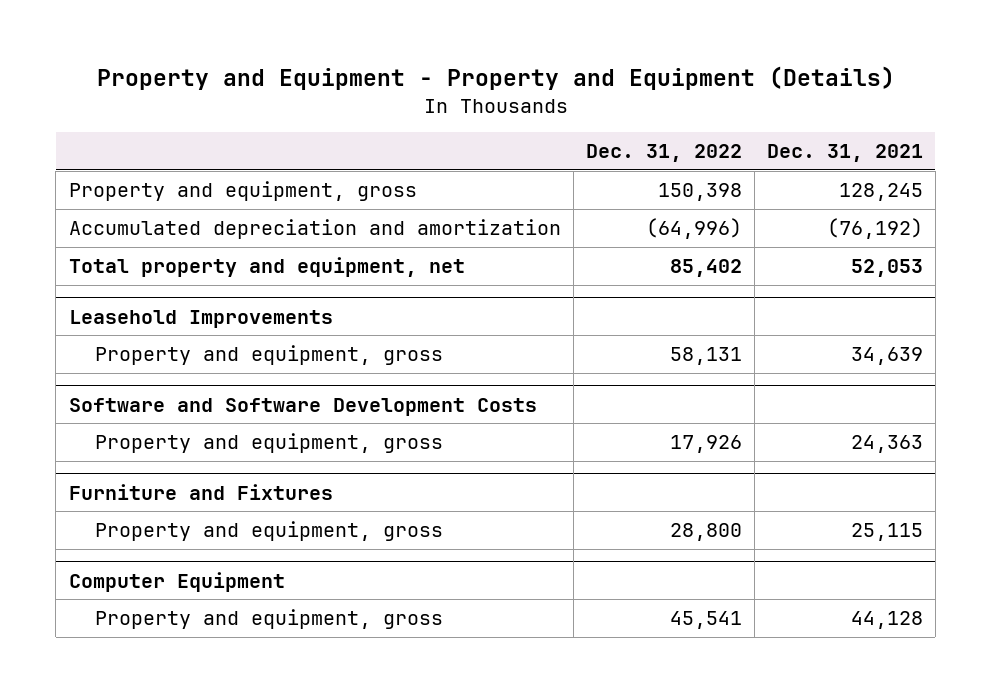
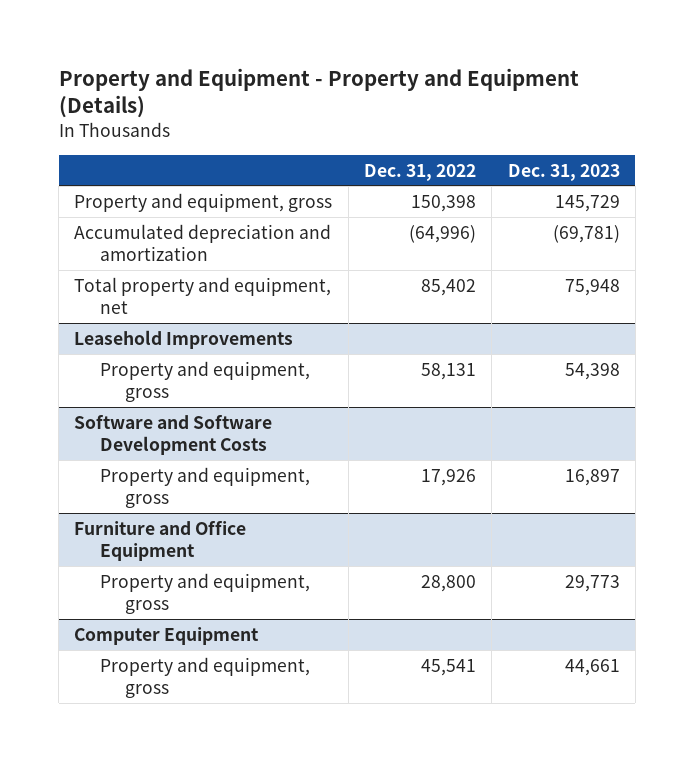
- | Dec. 31, 2022 | Dec. 31, 2021
+ | Dec. 31, 2022 | Dec. 31, 2023
- Furniture and Fixtures
+ Furniture and Office Equipment

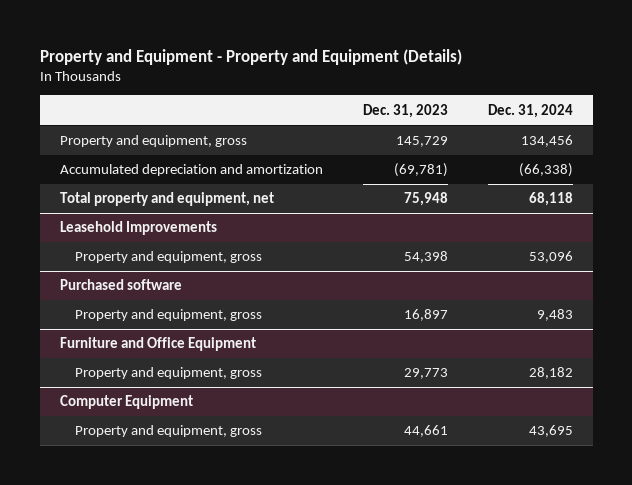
- | Dec. 31, 2022 | Dec. 31, 2023
+ | Dec. 31, 2023 | Dec. 31, 2024
- Software and Software Development Costs
+ Purchased software

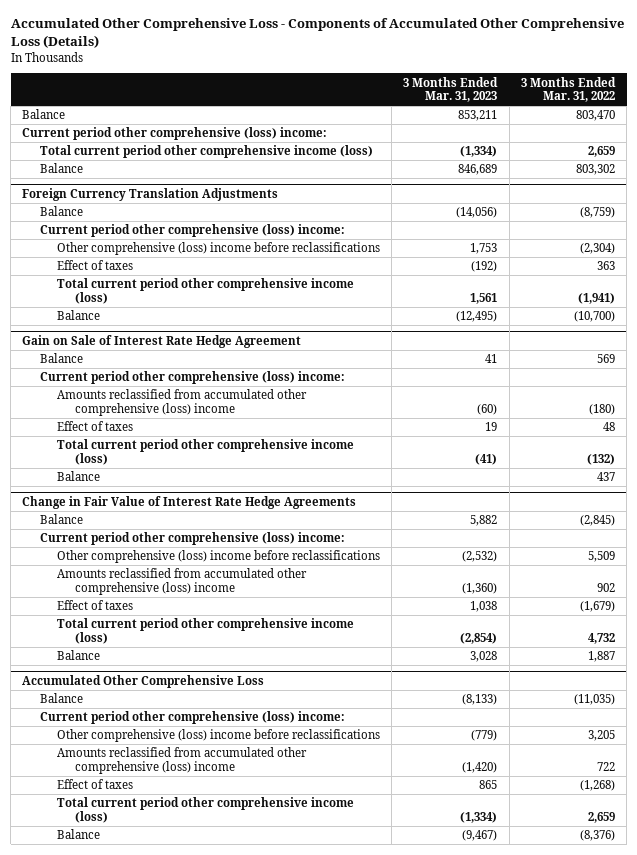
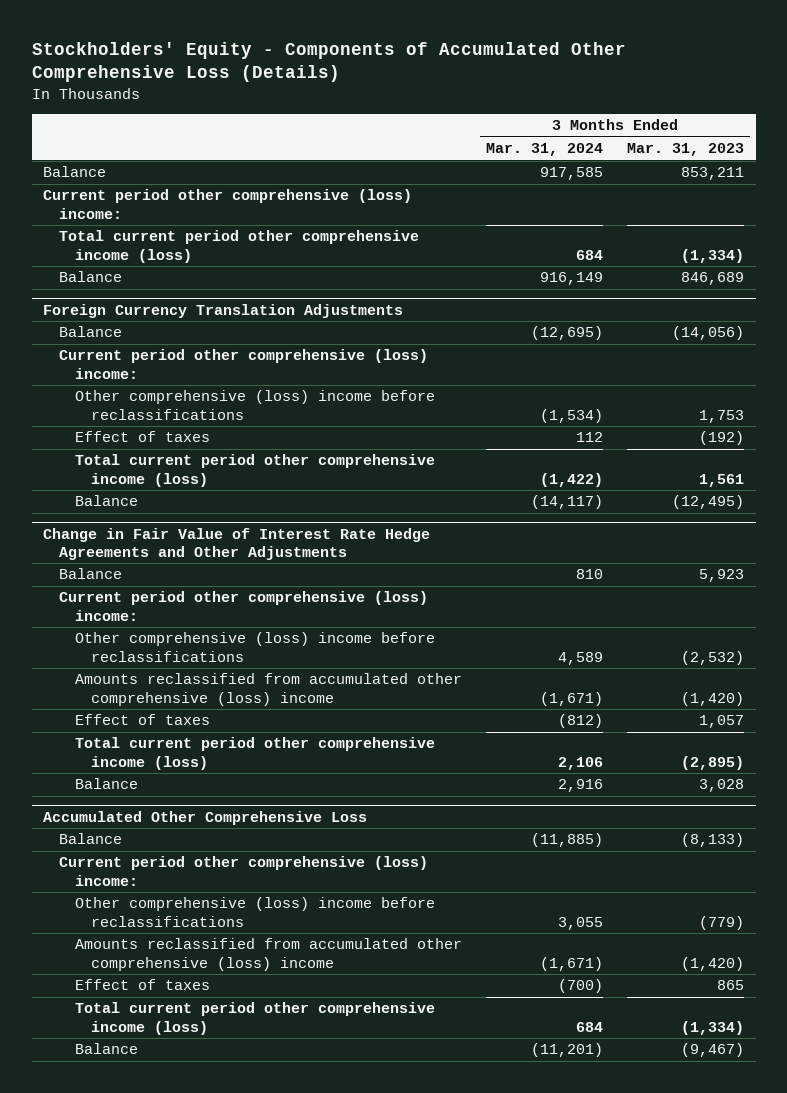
- Accumulated Other Comprehensive Loss - Components of Accumulated Other Comprehensive Loss (Details)
+ Stockholders' Equity - Components of Accumulated Other Comprehensive Loss (Details)
- | 3 Months Ended Mar. 31, 2023 | 3 Months Ended Mar. 31, 2022
+ | 3 Months Ended Mar. 31, 2024 | 3 Months Ended Mar. 31, 2023
- Gain on Sale of Interest Rate Hedge Agreement
- Balance | 41 | 569
- Current period other comprehensive (loss) income:
- Amounts reclassified from accumulated other comprehensive (loss) income | (60) | (180)
- Effect of taxes | 19 | 48
- Total current period other comprehensive income (loss) | (41) | (132)
- Balance | | 437
- Change in Fair Value of Interest Rate Hedge Agreements
- Balance | 5,882 | (2,845)
+ Change in Fair Value of Interest Rate Hedge Agreements and Other Adjustments
+ Balance | 810 | 5,923
- Amounts reclassified from accumulated other comprehensive (loss) income | (1,360) | 902
- Effect of taxes | 1,038 | (1,679)
- Total current period other comprehensive income (loss) | (2,854) | 4,732
+ Amounts reclassified from accumulated other comprehensive (loss) income | (1,671) | (1,420)
+ Effect of taxes | (812) | 1,057
+ Total current period other comprehensive income (loss) | 2,106 | (2,895)

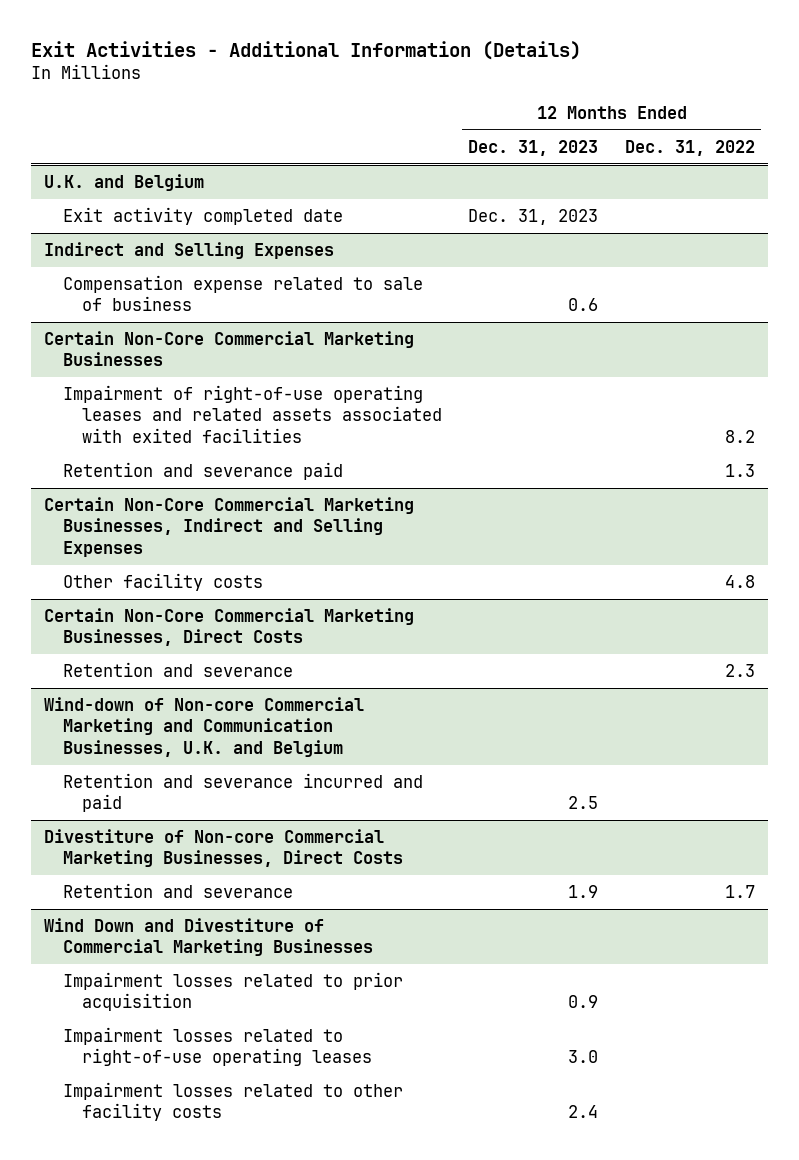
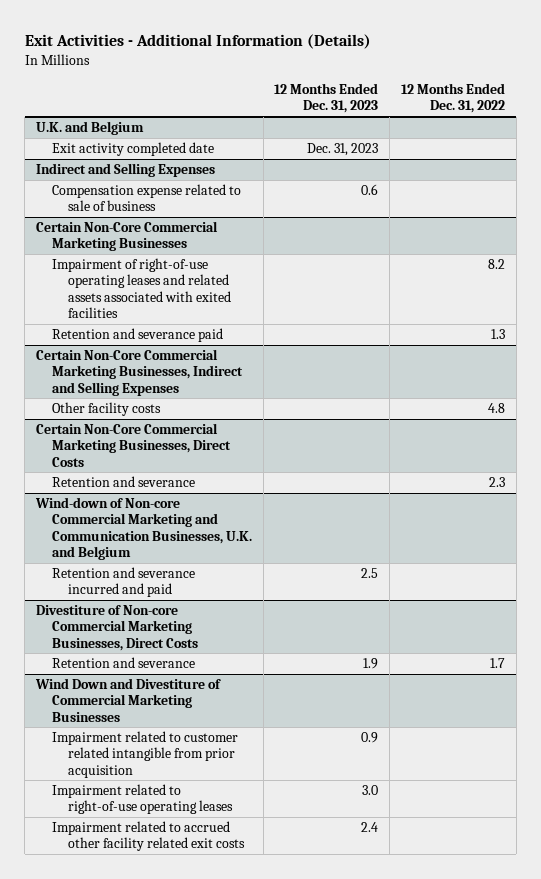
@ Wind Down and Divestiture of Commercial Marketing Businesses
- Impairment losses related to prior acquisition | 0.9 |
- Impairment losses related to right-of-use operating leases | 3.0 |
- Impairment losses related to other facility costs | 2.4 |
+ Impairment related to customer related intangible from prior acquisition | 0.9 |
+ Impairment related to right-of-use operating leases | 3.0 |
+ Impairment related to accrued other facility related exit costs | 2.4 |

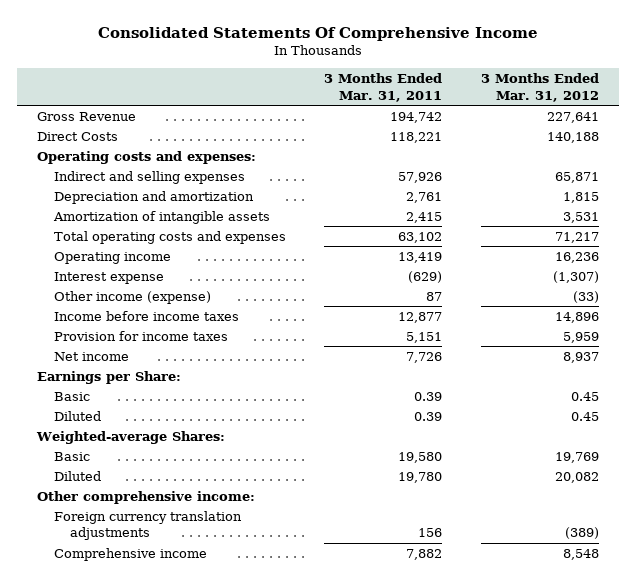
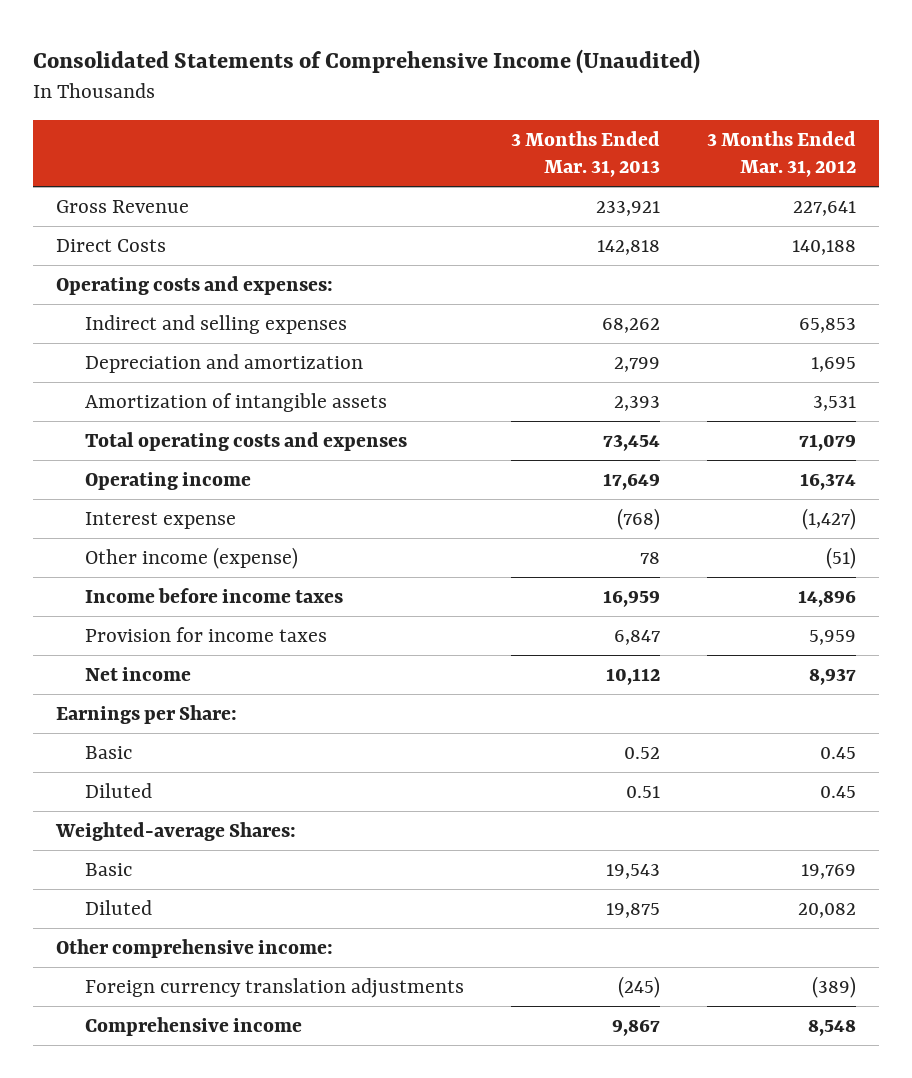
- Consolidated Statements Of Comprehensive Income
+ Consolidated Statements of Comprehensive Income (Unaudited)
- | 3 Months Ended Mar. 31, 2011 | 3 Months Ended Mar. 31, 2012
+ | 3 Months Ended Mar. 31, 2013 | 3 Months Ended Mar. 31, 2012
- Indirect and selling expenses | 57,926 | 65,871
- Depreciation and amortization | 2,761 | 1,815
+ Indirect and selling expenses | 68,262 | 65,853
+ Depreciation and amortization | 2,799 | 1,695
- Total operating costs and expenses | 63,102 | 71,217
- Operating income | 13,419 | 16,236
- Interest expense | (629) | (1,307)
- Other income (expense) | 87 | (33)
+ Total operating costs and expenses | 73,454 | 71,079
+ Operating income | 17,649 | 16,374
+ Interest expense | (768) | (1,427)
+ Other income (expense) | 78 | (51)

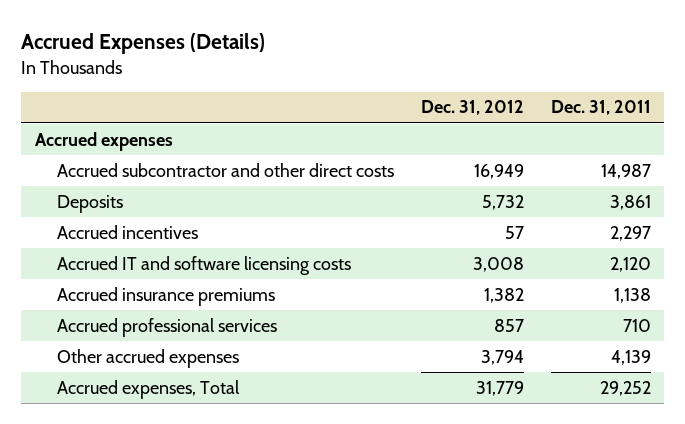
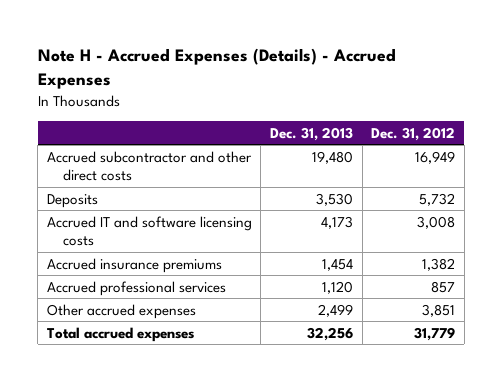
- Accrued Expenses (Details)
+ Note H - Accrued Expenses (Details) - Accrued Expenses
- | Dec. 31, 2012 | Dec. 31, 2011
+ | Dec. 31, 2013 | Dec. 31, 2012
- Accrued expenses
- Accrued incentives | 57 | 2,297
- Other accrued expenses | 3,794 | 4,139
- Accrued expenses, Total | 31,779 | 29,252
+ Other accrued expenses | 2,499 | 3,851
+ Total accrued expenses | 32,256 | 31,779

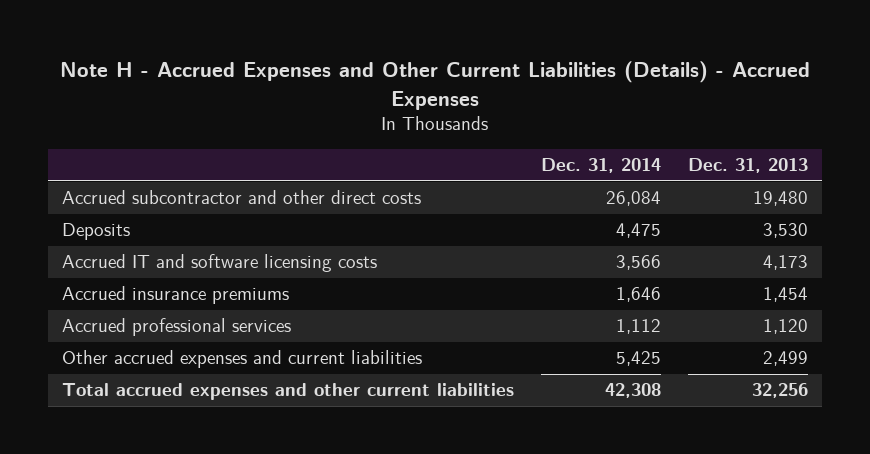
- Note H - Accrued Expenses (Details) - Accrued Expenses
+ Note H - Accrued Expenses and Other Current Liabilities (Details) - Accrued Expenses
- | Dec. 31, 2013 | Dec. 31, 2012
+ | Dec. 31, 2014 | Dec. 31, 2013
- Other accrued expenses | 2,499 | 3,851
- Total accrued expenses | 32,256 | 31,779
+ Other accrued expenses and current liabilities | 5,425 | 2,499
+ Total accrued expenses and other current liabilities | 42,308 | 32,256

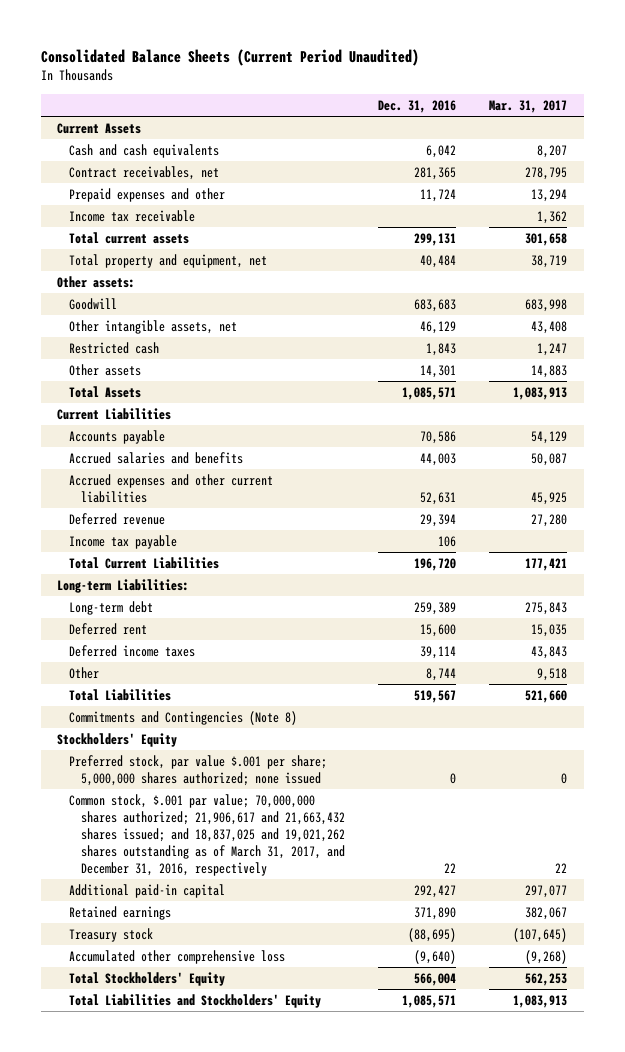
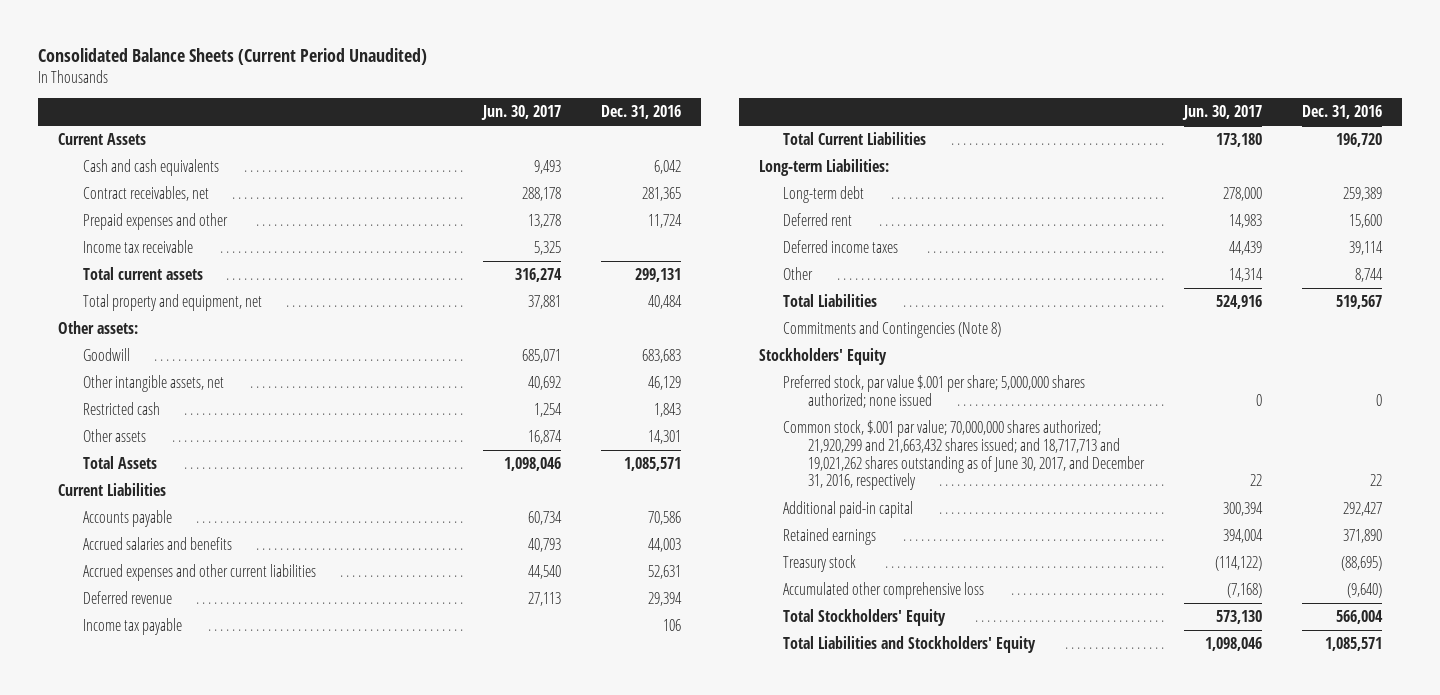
- | Dec. 31, 2016 | Mar. 31, 2017
+ | Jun. 30, 2017 | Dec. 31, 2016
- Common stock, $.001 par value; 70,000,000 shares authorized; 21,906,617 and 21,663,432 shares issued; and 18,837,025 and 19,021,262 shares outstanding as of March 31, 2017, and December 31, 2016, respectively | 22 | 22
+ Common stock, $.001 par value; 70,000,000 shares authorized; 21,920,299 and 21,663,432 shares issued; and 18,717,713 and 19,021,262 shares outstanding as of June 30, 2017, and December 31, 2016, respectively | 22 | 22

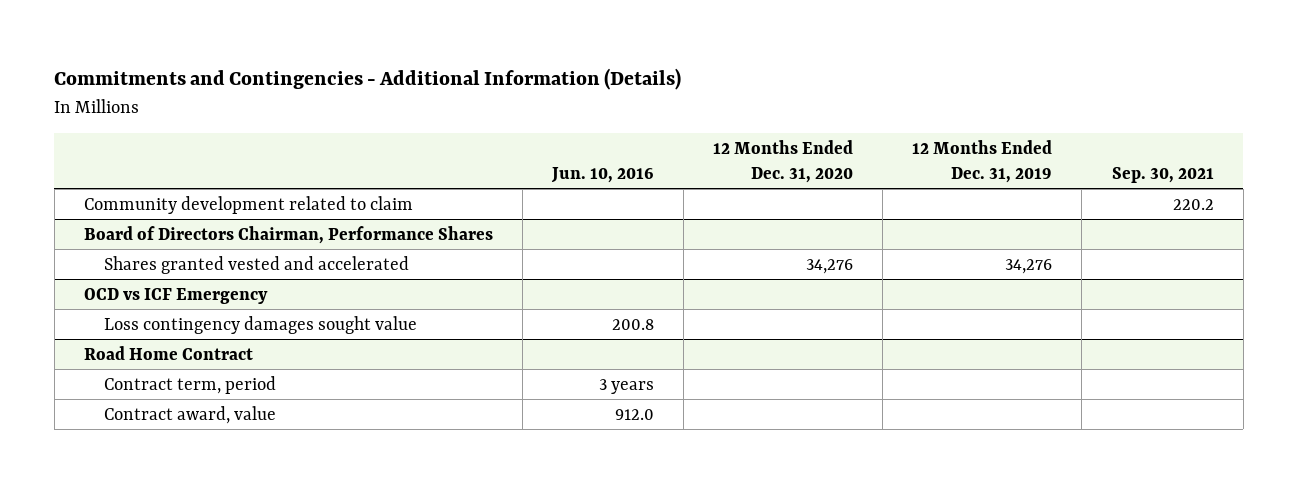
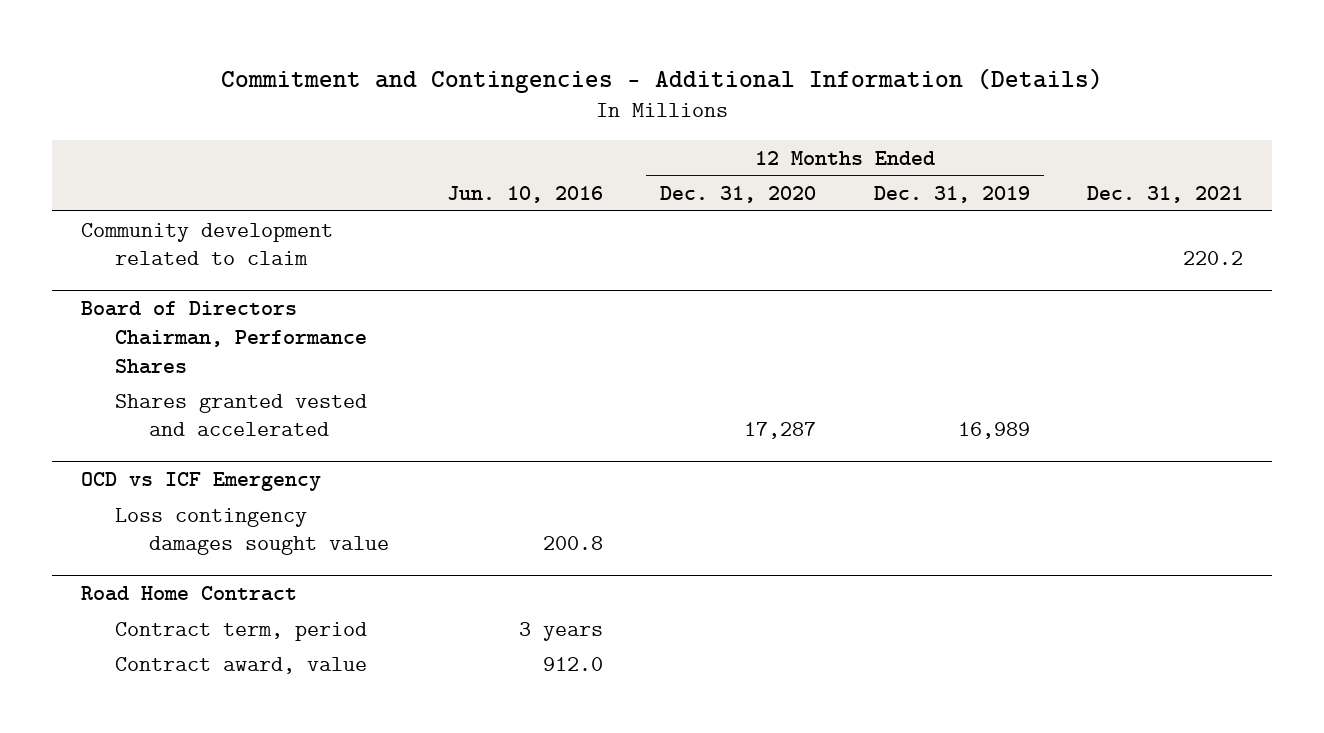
- Commitments and Contingencies - Additional Information (Details)
+ Commitment and Contingencies - Additional Information (Details)
- | Jun. 10, 2016 | 12 Months Ended Dec. 31, 2020 | 12 Months Ended Dec. 31, 2019 | Sep. 30, 2021
+ | Jun. 10, 2016 | 12 Months Ended Dec. 31, 2020 | 12 Months Ended Dec. 31, 2019 | Dec. 31, 2021
@ Board of Directors Chairman, Performance Shares
- Shares granted vested and accelerated | | 34,276 | 34,276 |
+ Shares granted vested and accelerated | | 17,287 | 16,989 |

